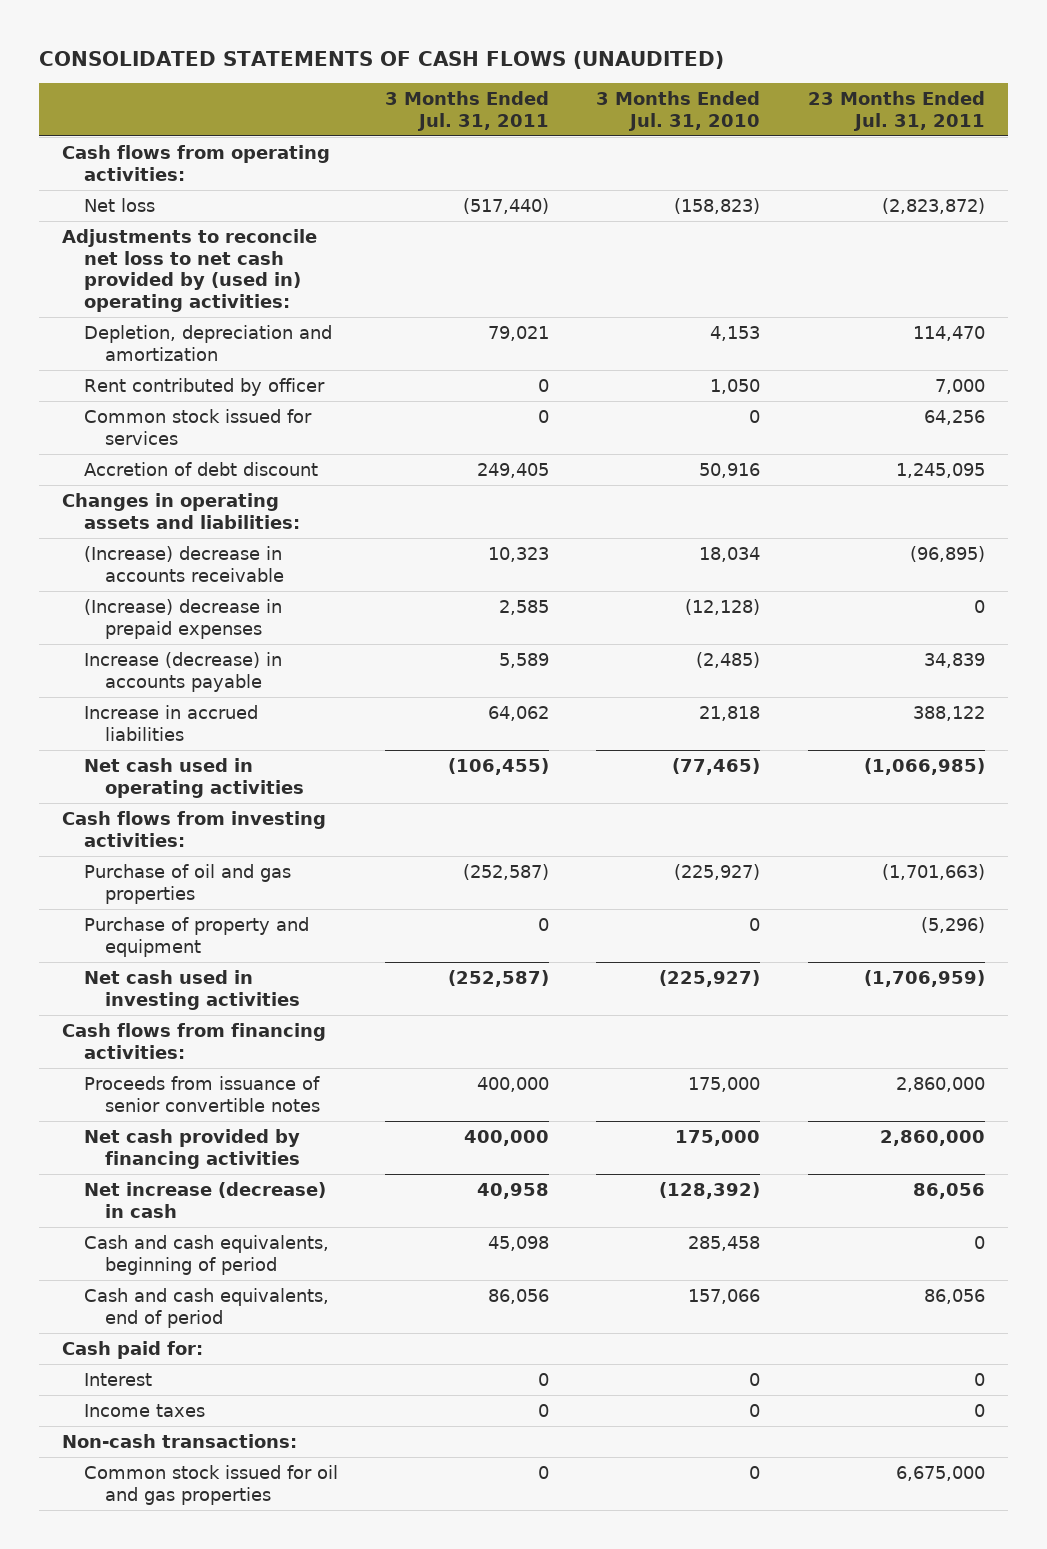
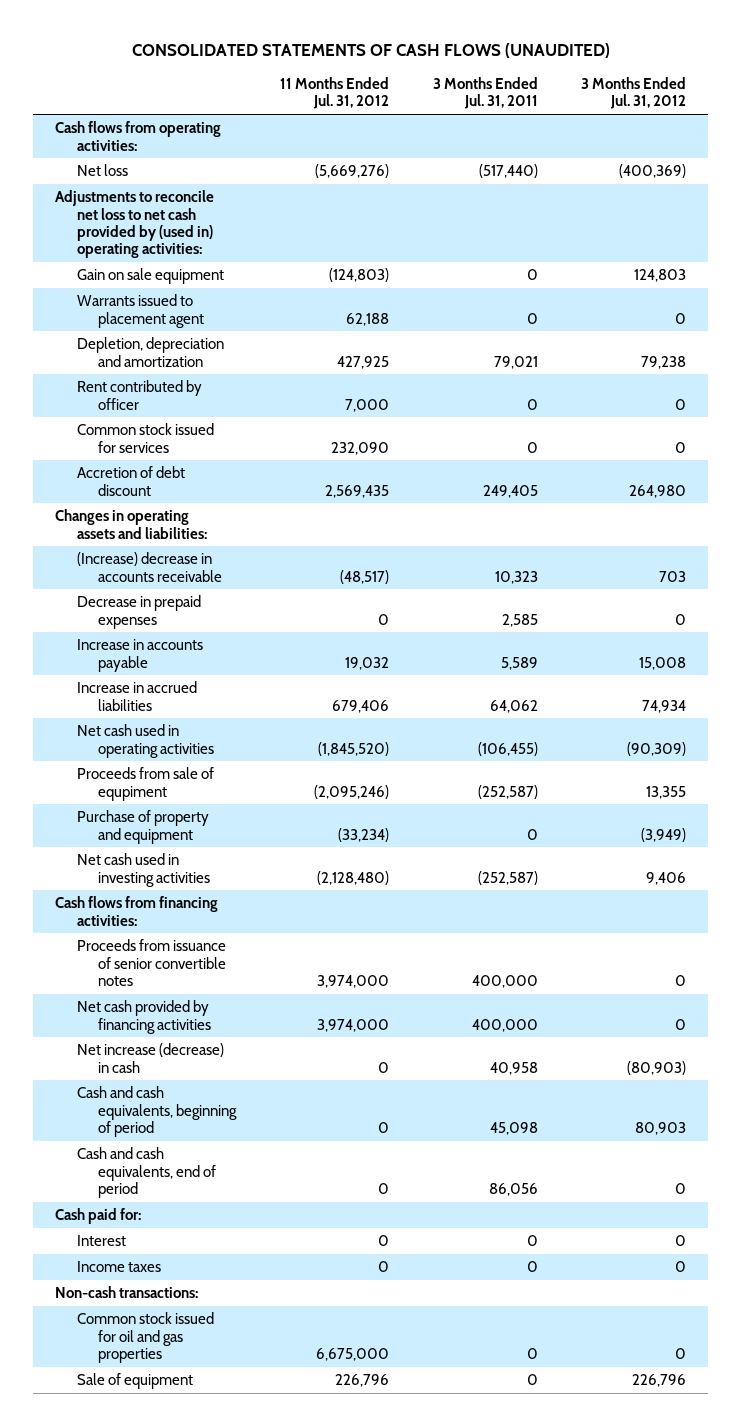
- | 3 Months Ended Jul. 31, 2011 | 3 Months Ended Jul. 31, 2010 | 23 Months Ended Jul. 31, 2011
+ | 11 Months Ended Jul. 31, 2012 | 3 Months Ended Jul. 31, 2011 | 3 Months Ended Jul. 31, 2012
+ Gain on sale equipment | (124,803) | 0 | 124,803
+ Warrants issued to placement agent | 62,188 | 0 | 0
- (Increase) decrease in prepaid expenses | 2,585 | (12,128) | 0
- Increase (decrease) in accounts payable | 5,589 | (2,485) | 34,839
+ Decrease in prepaid expenses | 0 | 2,585 | 0
+ Increase in accounts payable | 19,032 | 5,589 | 15,008
- Cash flows from investing activities:
- Purchase of oil and gas properties | (252,587) | (225,927) | (1,701,663)
+ Proceeds from sale of equpiment | (2,095,246) | (252,587) | 13,355
+ Sale of equipment | 226,796 | 0 | 226,796

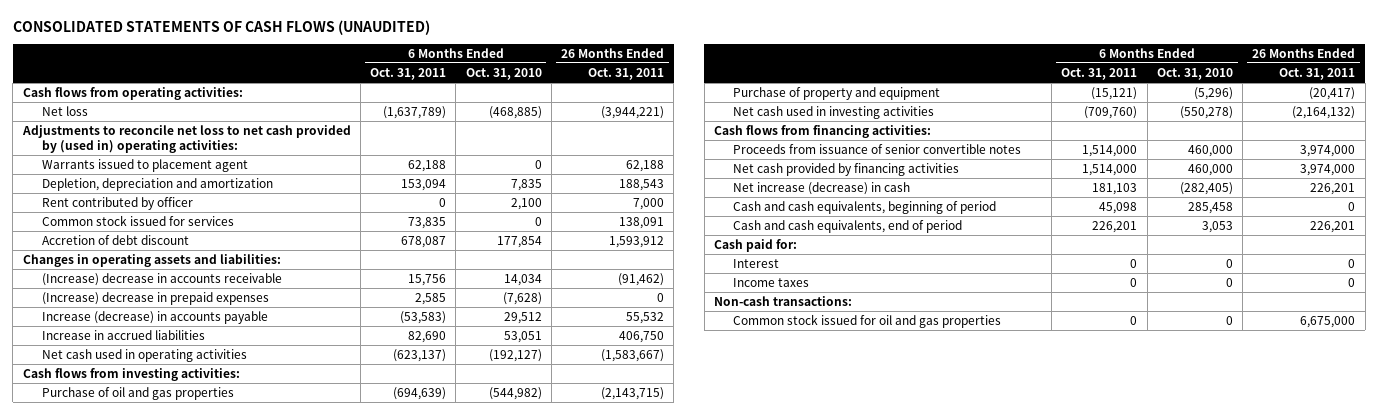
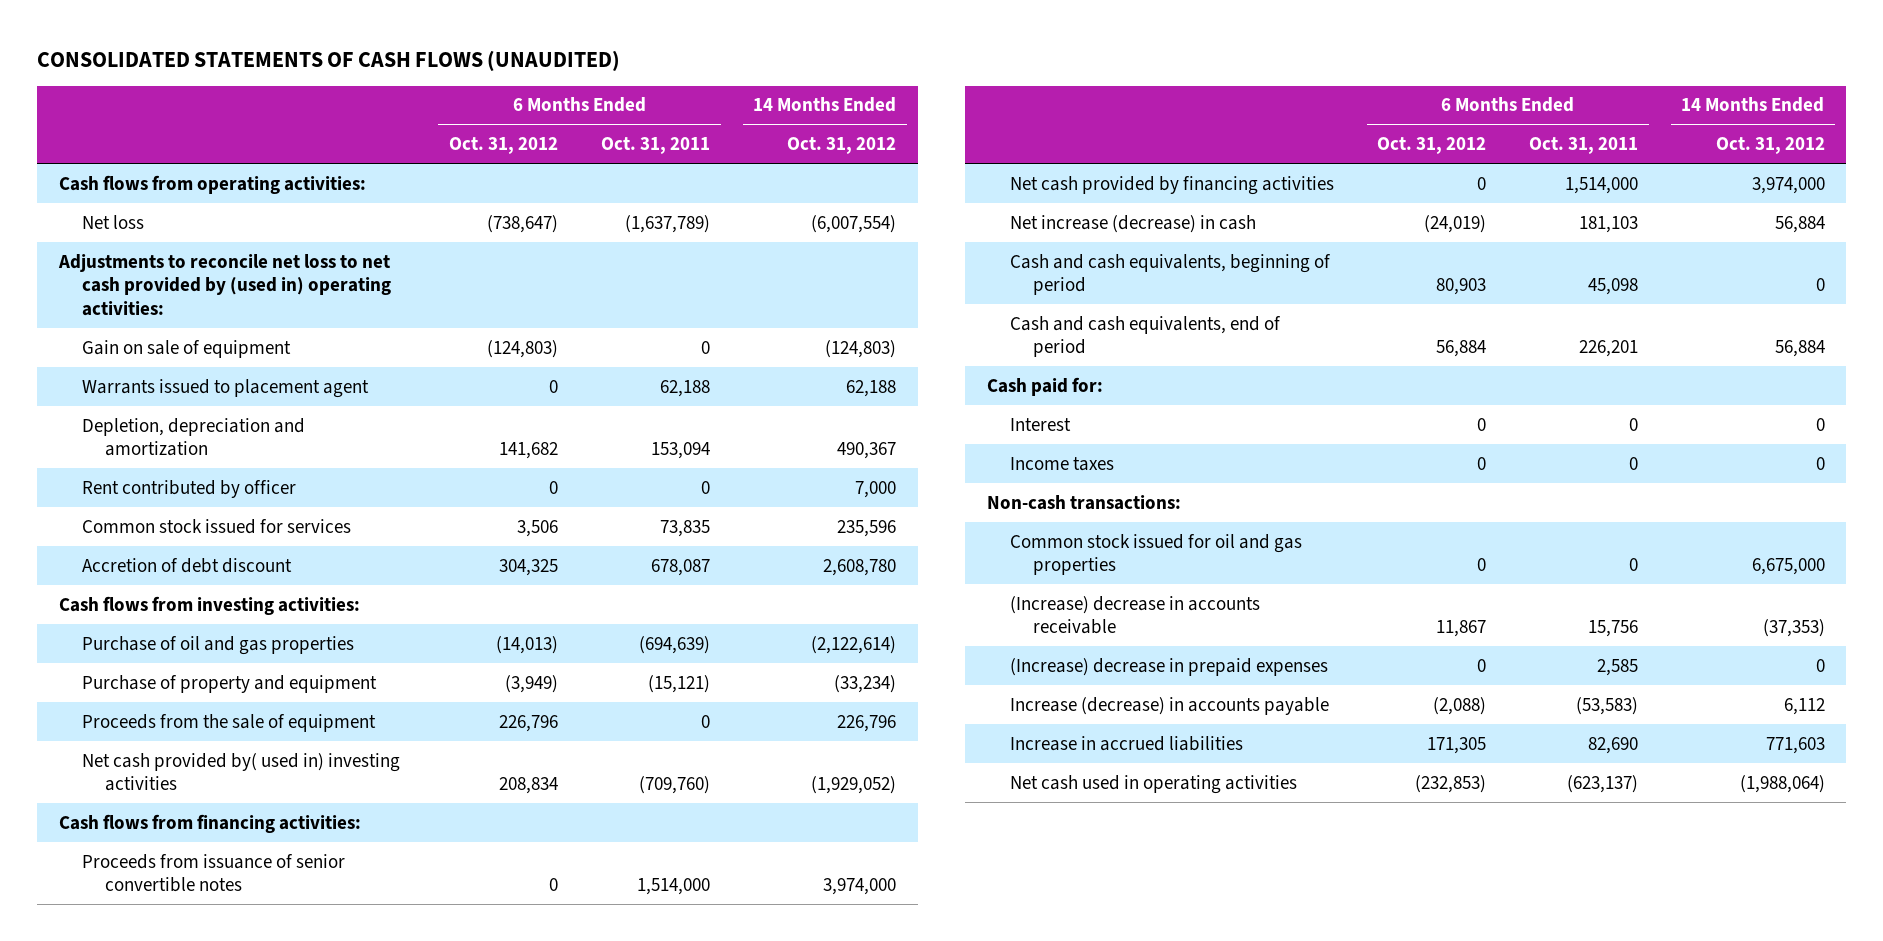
- | 6 Months Ended Oct. 31, 2011 | 6 Months Ended Oct. 31, 2010 | 26 Months Ended Oct. 31, 2011
+ | 6 Months Ended Oct. 31, 2012 | 6 Months Ended Oct. 31, 2011 | 14 Months Ended Oct. 31, 2012
+ Gain on sale of equipment | (124,803) | 0 | (124,803)
- Changes in operating assets and liabilities:
- Net cash used in investing activities | (709,760) | (550,278) | (2,164,132)
+ Proceeds from the sale of equipment | 226,796 | 0 | 226,796
+ Net cash provided by( used in) investing activities | 208,834 | (709,760) | (1,929,052)
moved down: (Increase) decrease in accounts receivable | 11,867 | 15,756 | (37,353)
moved down: (Increase) decrease in prepaid expenses | 0 | 2,585 | 0
moved down: Increase (decrease) in accounts payable | (2,088) | (53,583) | 6,112
moved down: Increase in accrued liabilities | 171,305 | 82,690 | 771,603
moved down: Net cash used in operating activities | (232,853) | (623,137) | (1,988,064)

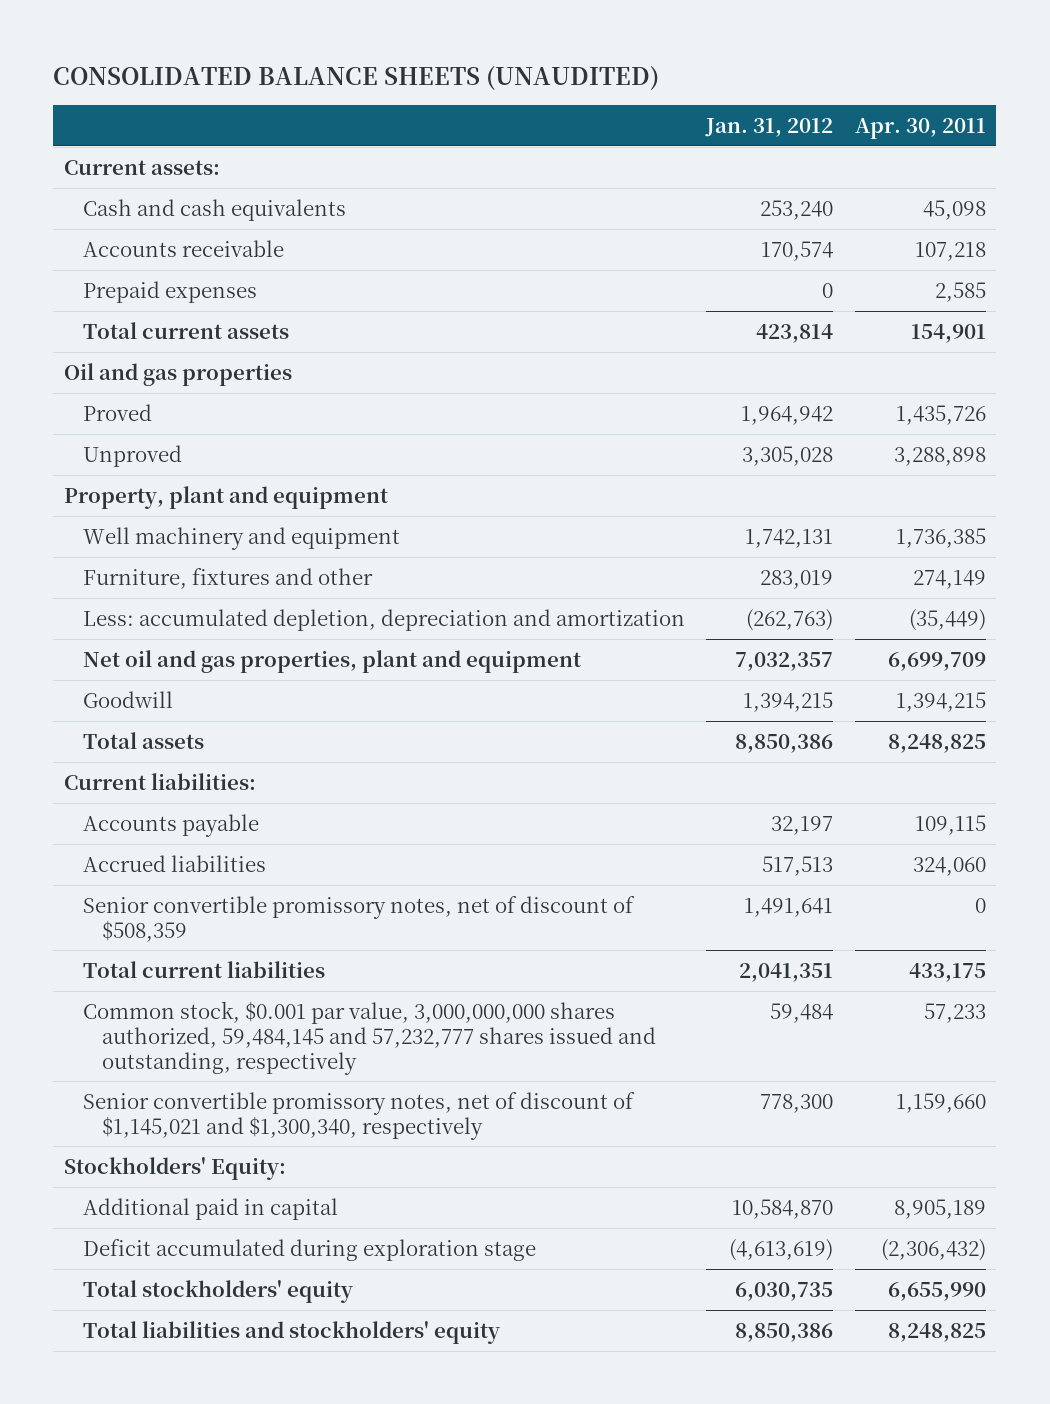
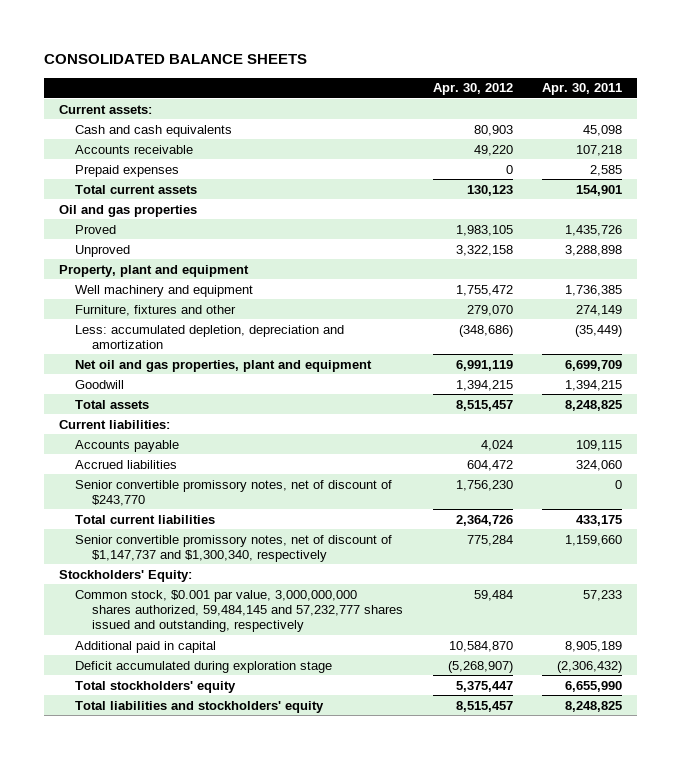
- CONSOLIDATED BALANCE SHEETS (UNAUDITED)
+ CONSOLIDATED BALANCE SHEETS
- | Jan. 31, 2012 | Apr. 30, 2011
+ | Apr. 30, 2012 | Apr. 30, 2011
- Senior convertible promissory notes, net of discount of $508,359 | 1,491,641 | 0
+ Senior convertible promissory notes, net of discount of $243,770 | 1,756,230 | 0
- Senior convertible promissory notes, net of discount of $1,145,021 and $1,300,340, respectively | 778,300 | 1,159,660
+ Senior convertible promissory notes, net of discount of $1,147,737 and $1,300,340, respectively | 775,284 | 1,159,660
moved down: Common stock, $0.001 par value, 3,000,000,000 shares authorized, 59,484,145 and 57,232,777 shares issued and outstanding, respectively | 59,484 | 57,233

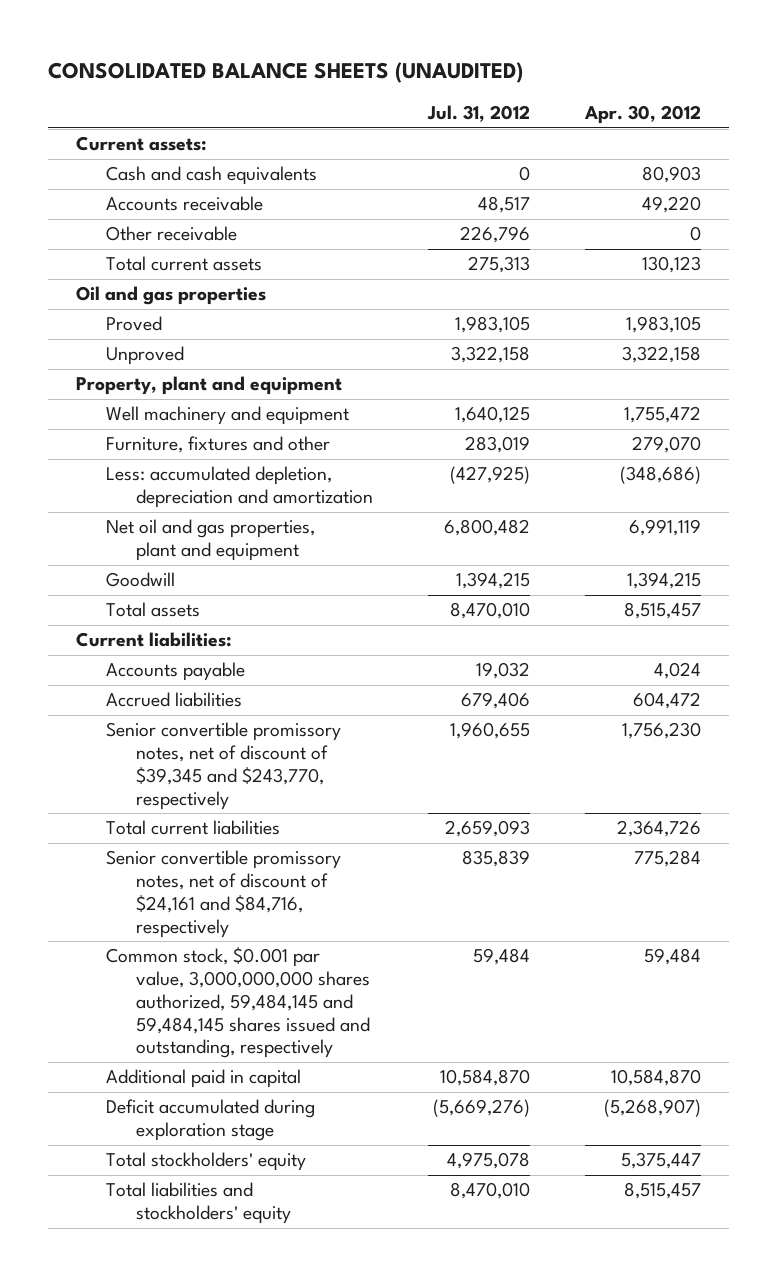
- CONSOLIDATED BALANCE SHEETS
+ CONSOLIDATED BALANCE SHEETS (UNAUDITED)
- | Apr. 30, 2012 | Apr. 30, 2011
+ | Jul. 31, 2012 | Apr. 30, 2012
- Prepaid expenses | 0 | 2,585
+ Other receivable | 226,796 | 0
- Senior convertible promissory notes, net of discount of $243,770 | 1,756,230 | 0
+ Senior convertible promissory notes, net of discount of $39,345 and $243,770, respectively | 1,960,655 | 1,756,230
- Senior convertible promissory notes, net of discount of $1,147,737 and $1,300,340, respectively | 775,284 | 1,159,660
- Stockholders' Equity:
- Common stock, $0.001 par value, 3,000,000,000 shares authorized, 59,484,145 and 57,232,777 shares issued and outstanding, respectively | 59,484 | 57,233
+ Senior convertible promissory notes, net of discount of $24,161 and $84,716, respectively | 835,839 | 775,284
+ Common stock, $0.001 par value, 3,000,000,000 shares authorized, 59,484,145 and 59,484,145 shares issued and outstanding, respectively | 59,484 | 59,484

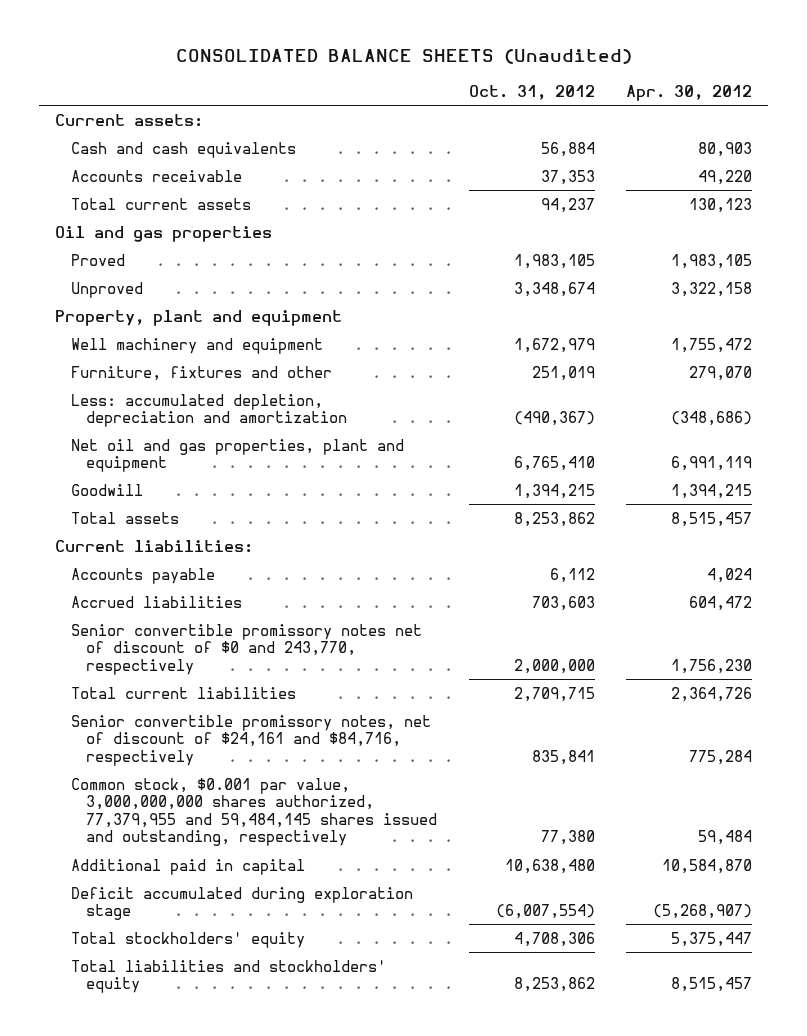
- CONSOLIDATED BALANCE SHEETS (UNAUDITED)
+ CONSOLIDATED BALANCE SHEETS (Unaudited)
- | Jul. 31, 2012 | Apr. 30, 2012
+ | Oct. 31, 2012 | Apr. 30, 2012
- Other receivable | 226,796 | 0
- Senior convertible promissory notes, net of discount of $39,345 and $243,770, respectively | 1,960,655 | 1,756,230
+ Senior convertible promissory notes net of discount of $0 and 243,770, respectively | 2,000,000 | 1,756,230
- Common stock, $0.001 par value, 3,000,000,000 shares authorized, 59,484,145 and 59,484,145 shares issued and outstanding, respectively | 59,484 | 59,484
+ Common stock, $0.001 par value, 3,000,000,000 shares authorized, 77,379,955 and 59,484,145 shares issued and outstanding, respectively | 77,380 | 59,484

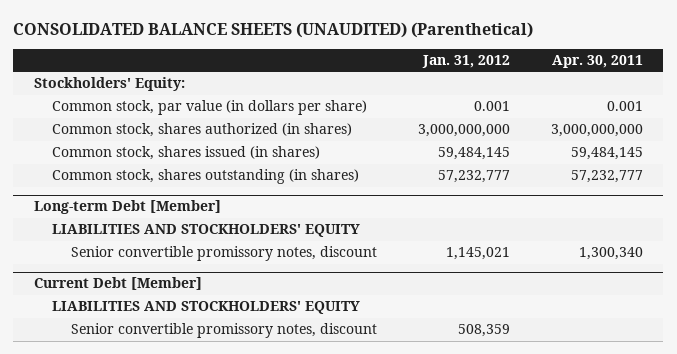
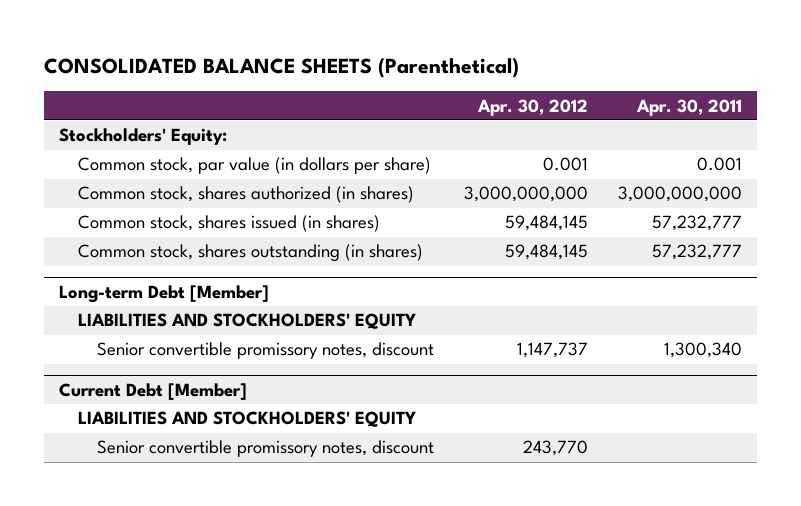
- CONSOLIDATED BALANCE SHEETS (UNAUDITED) (Parenthetical)
+ CONSOLIDATED BALANCE SHEETS (Parenthetical)
- | Jan. 31, 2012 | Apr. 30, 2011
+ | Apr. 30, 2012 | Apr. 30, 2011
- Common stock, shares issued (in shares) | 59,484,145 | 59,484,145
+ Common stock, shares issued (in shares) | 59,484,145 | 57,232,777

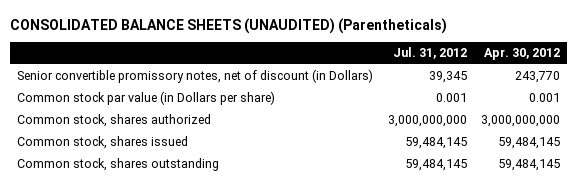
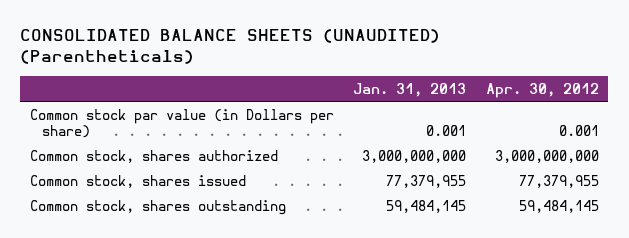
- | Jul. 31, 2012 | Apr. 30, 2012
+ | Jan. 31, 2013 | Apr. 30, 2012
- Senior convertible promissory notes, net of discount (in Dollars) | 39,345 | 243,770
- Common stock, shares issued | 59,484,145 | 59,484,145
+ Common stock, shares issued | 77,379,955 | 77,379,955

